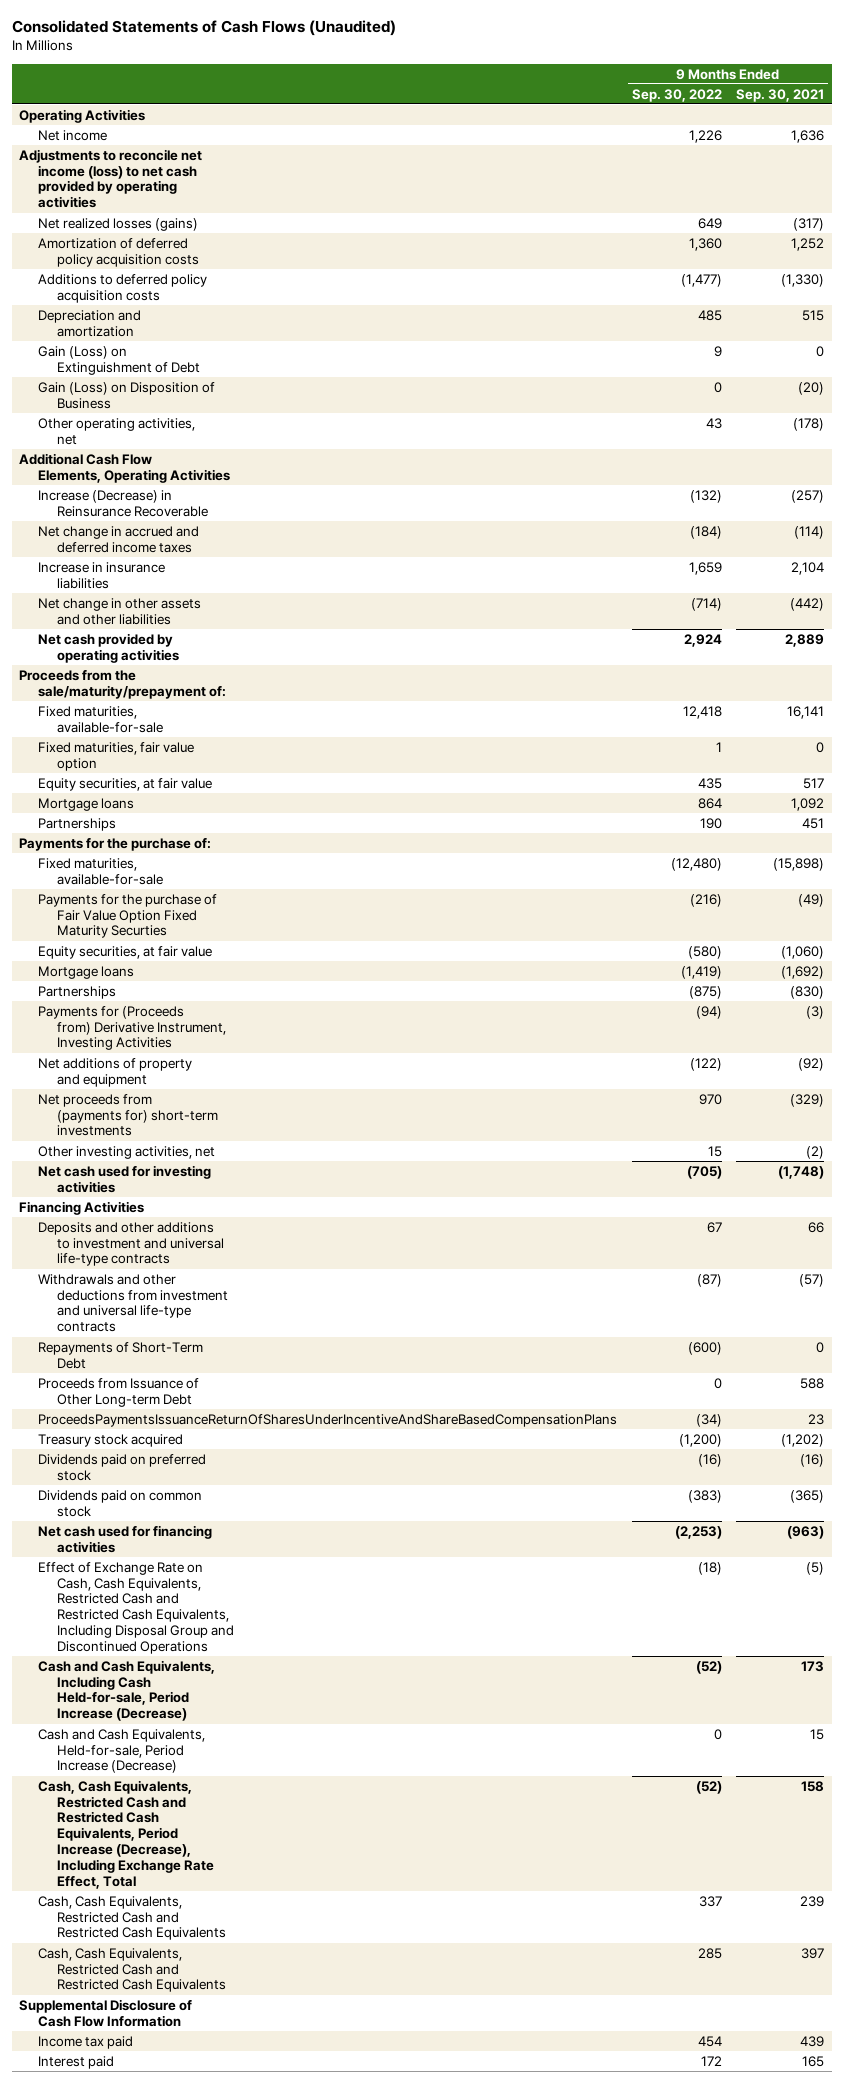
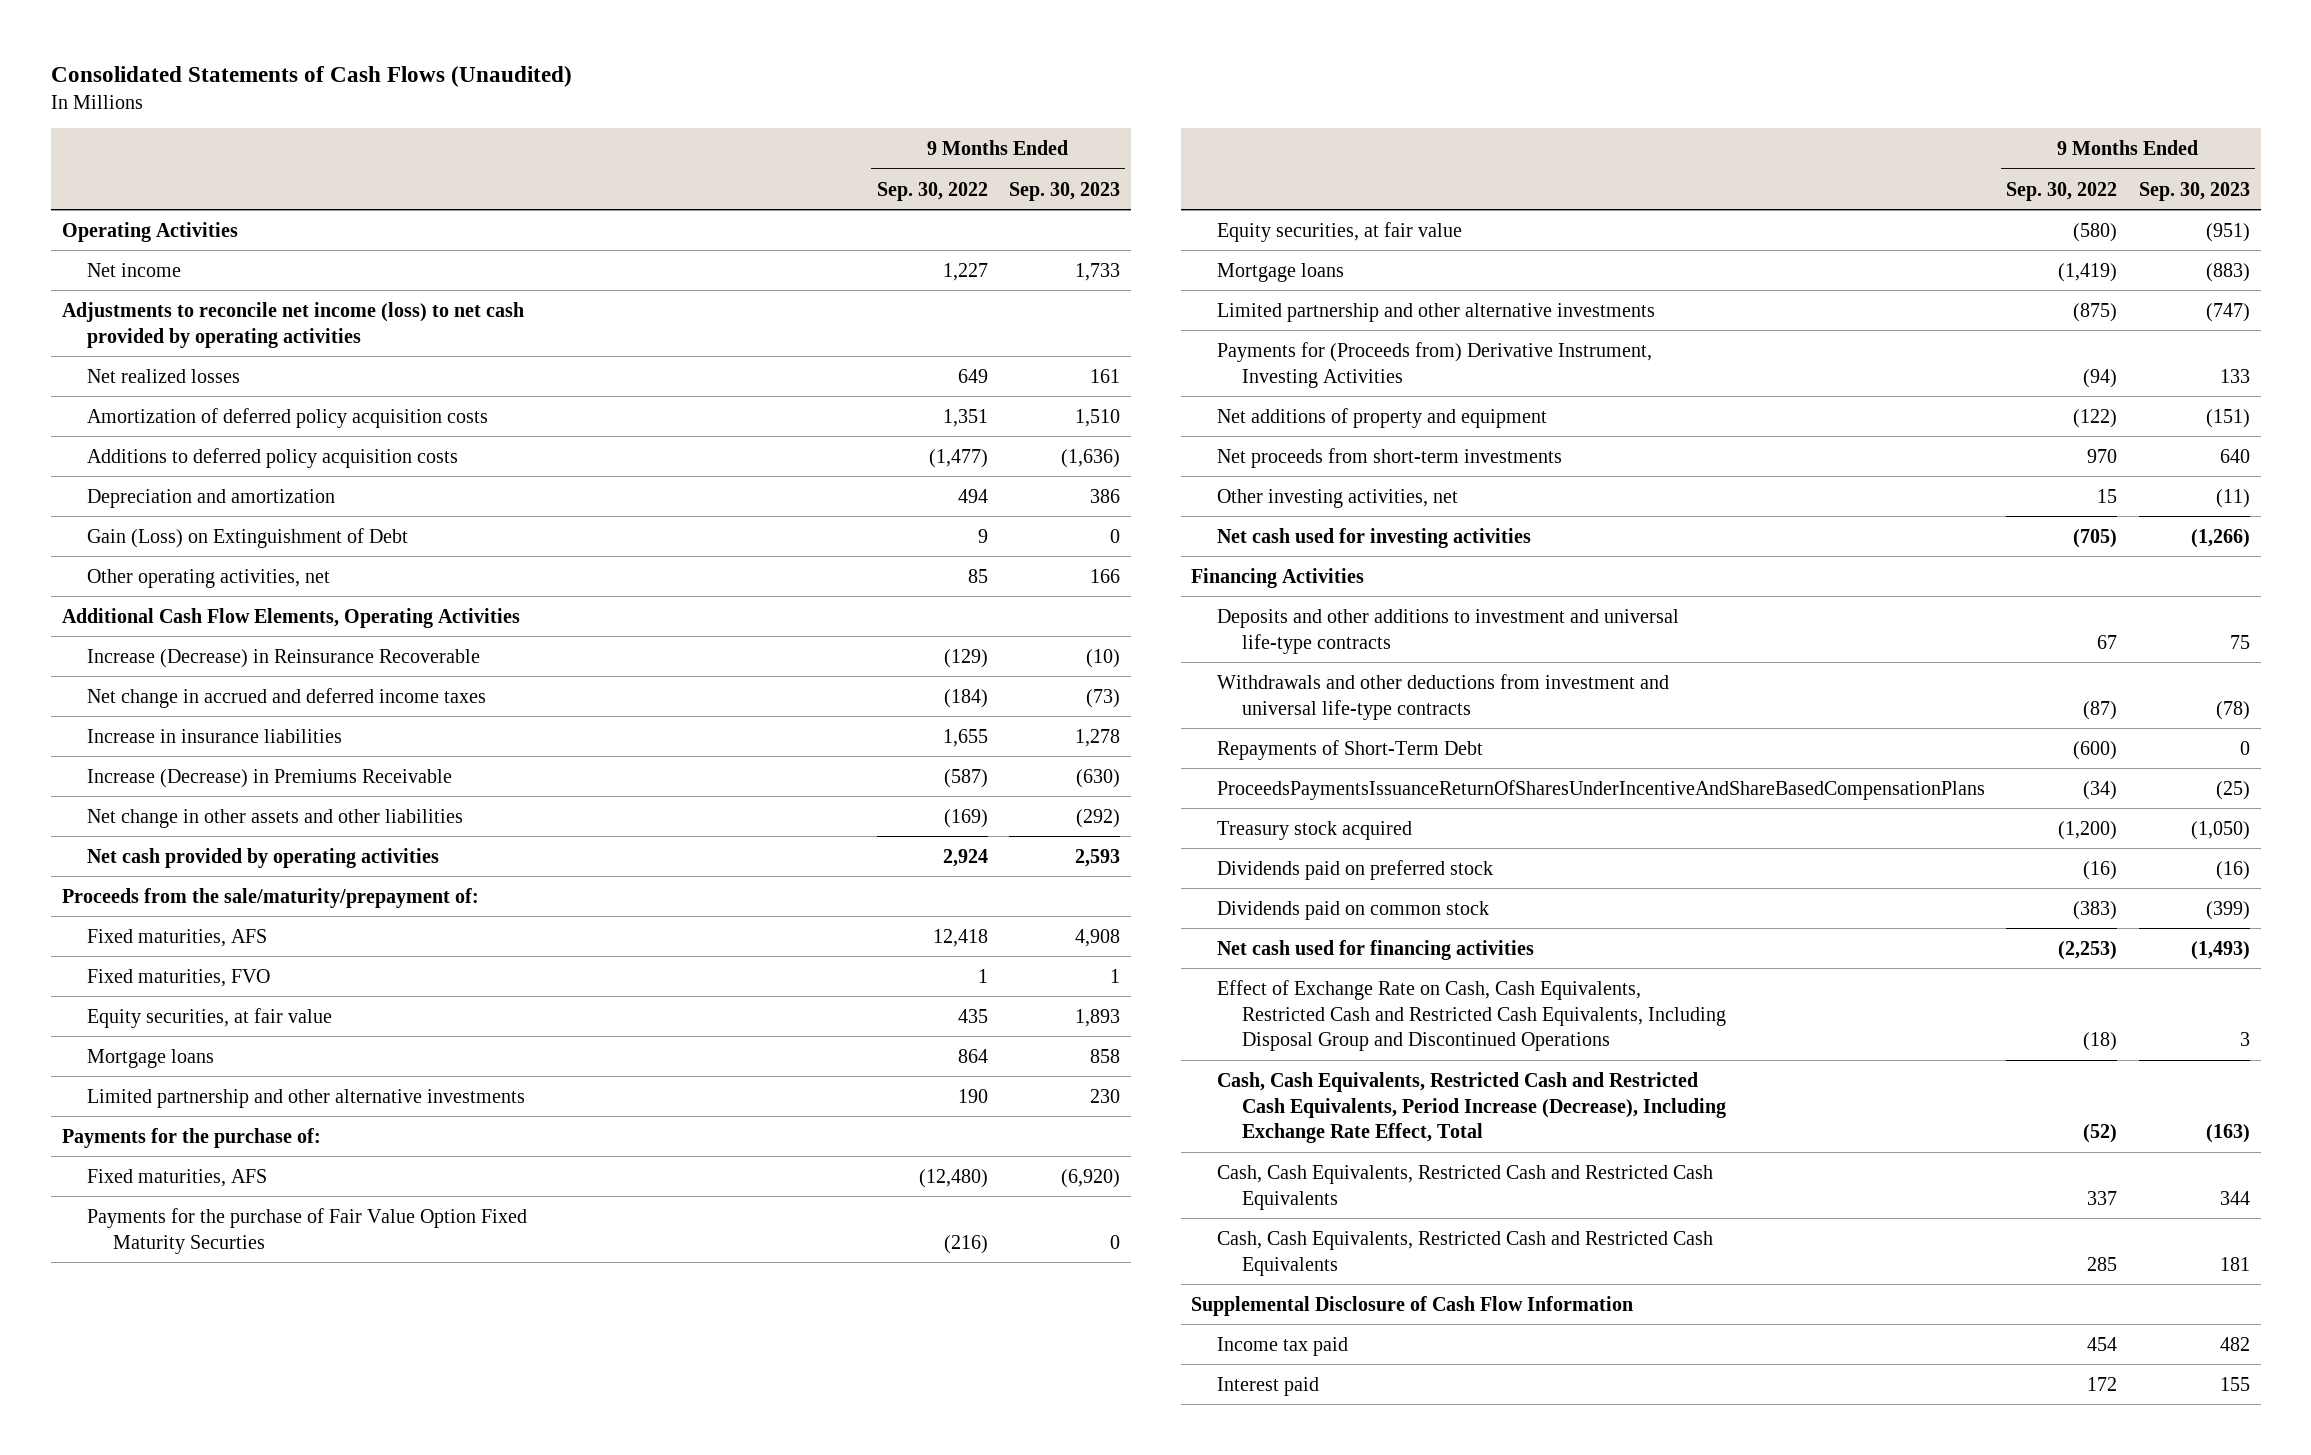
- | 9 Months Ended Sep. 30, 2022 | 9 Months Ended Sep. 30, 2021
+ | 9 Months Ended Sep. 30, 2022 | 9 Months Ended Sep. 30, 2023
- Net income | 1,226 | 1,636
+ Net income | 1,227 | 1,733
- Net realized losses (gains) | 649 | (317)
- Amortization of deferred policy acquisition costs | 1,360 | 1,252
+ Net realized losses | 649 | 161
+ Amortization of deferred policy acquisition costs | 1,351 | 1,510
- Depreciation and amortization | 485 | 515
+ Depreciation and amortization | 494 | 386
- Gain (Loss) on Disposition of Business | 0 | (20)
- Other operating activities, net | 43 | (178)
+ Other operating activities, net | 85 | 166
- Increase (Decrease) in Reinsurance Recoverable | (132) | (257)
+ Increase (Decrease) in Reinsurance Recoverable | (129) | (10)
- Increase in insurance liabilities | 1,659 | 2,104
- Net change in other assets and other liabilities | (714) | (442)
+ Increase in insurance liabilities | 1,655 | 1,278
+ Increase (Decrease) in Premiums Receivable | (587) | (630)
+ Net change in other assets and other liabilities | (169) | (292)
- Fixed maturities, available-for-sale | 12,418 | 16,141
- Fixed maturities, fair value option | 1 | 0
+ Fixed maturities, AFS | 12,418 | 4,908
+ Fixed maturities, FVO | 1 | 1
- Partnerships | 190 | 451
+ Limited partnership and other alternative investments | 190 | 230
- Fixed maturities, available-for-sale | (12,480) | (15,898)
+ Fixed maturities, AFS | (12,480) | (6,920)
- Partnerships | (875) | (830)
+ Limited partnership and other alternative investments | (875) | (747)
- Net proceeds from (payments for) short-term investments | 970 | (329)
+ Net proceeds from short-term investments | 970 | 640
- Proceeds from Issuance of Other Long-term Debt | 0 | 588
- Cash and Cash Equivalents, Including Cash Held-for-sale, Period Increase (Decrease) | (52) | 173
- Cash and Cash Equivalents, Held-for-sale, Period Increase (Decrease) | 0 | 15

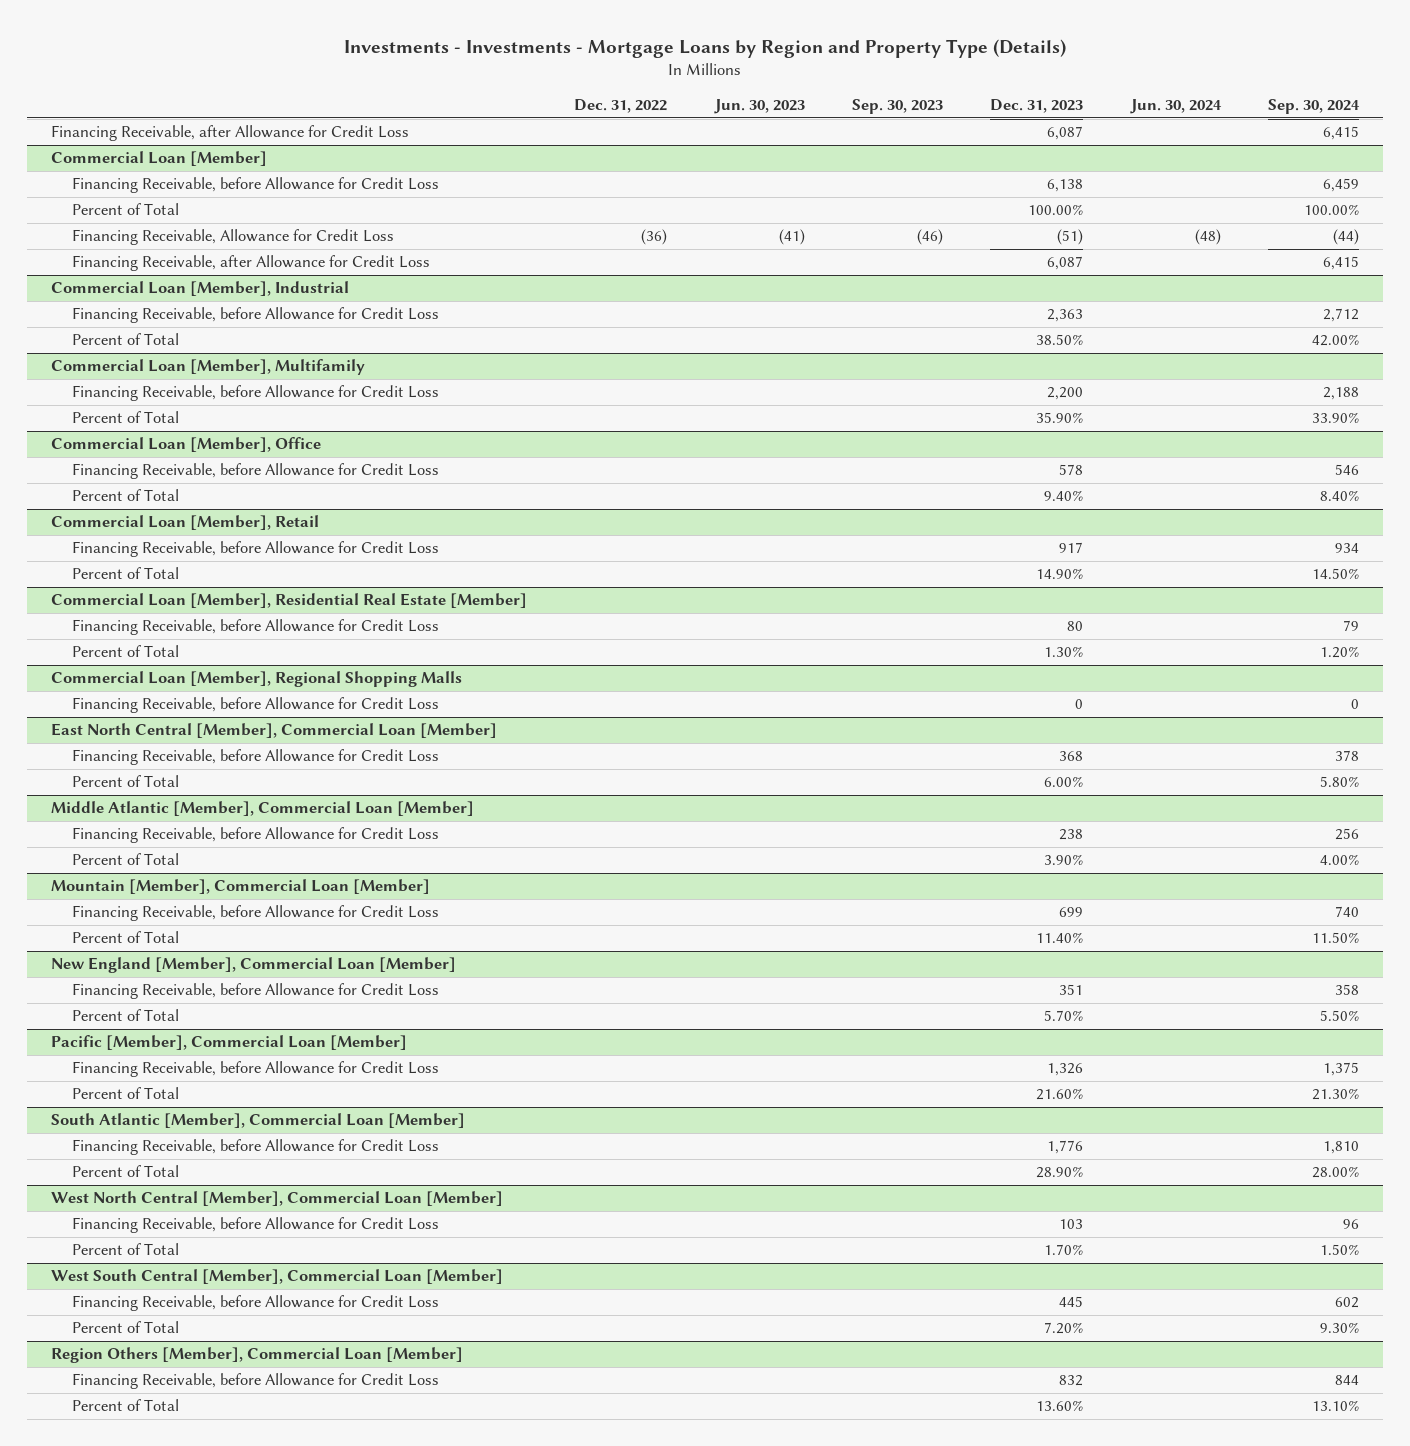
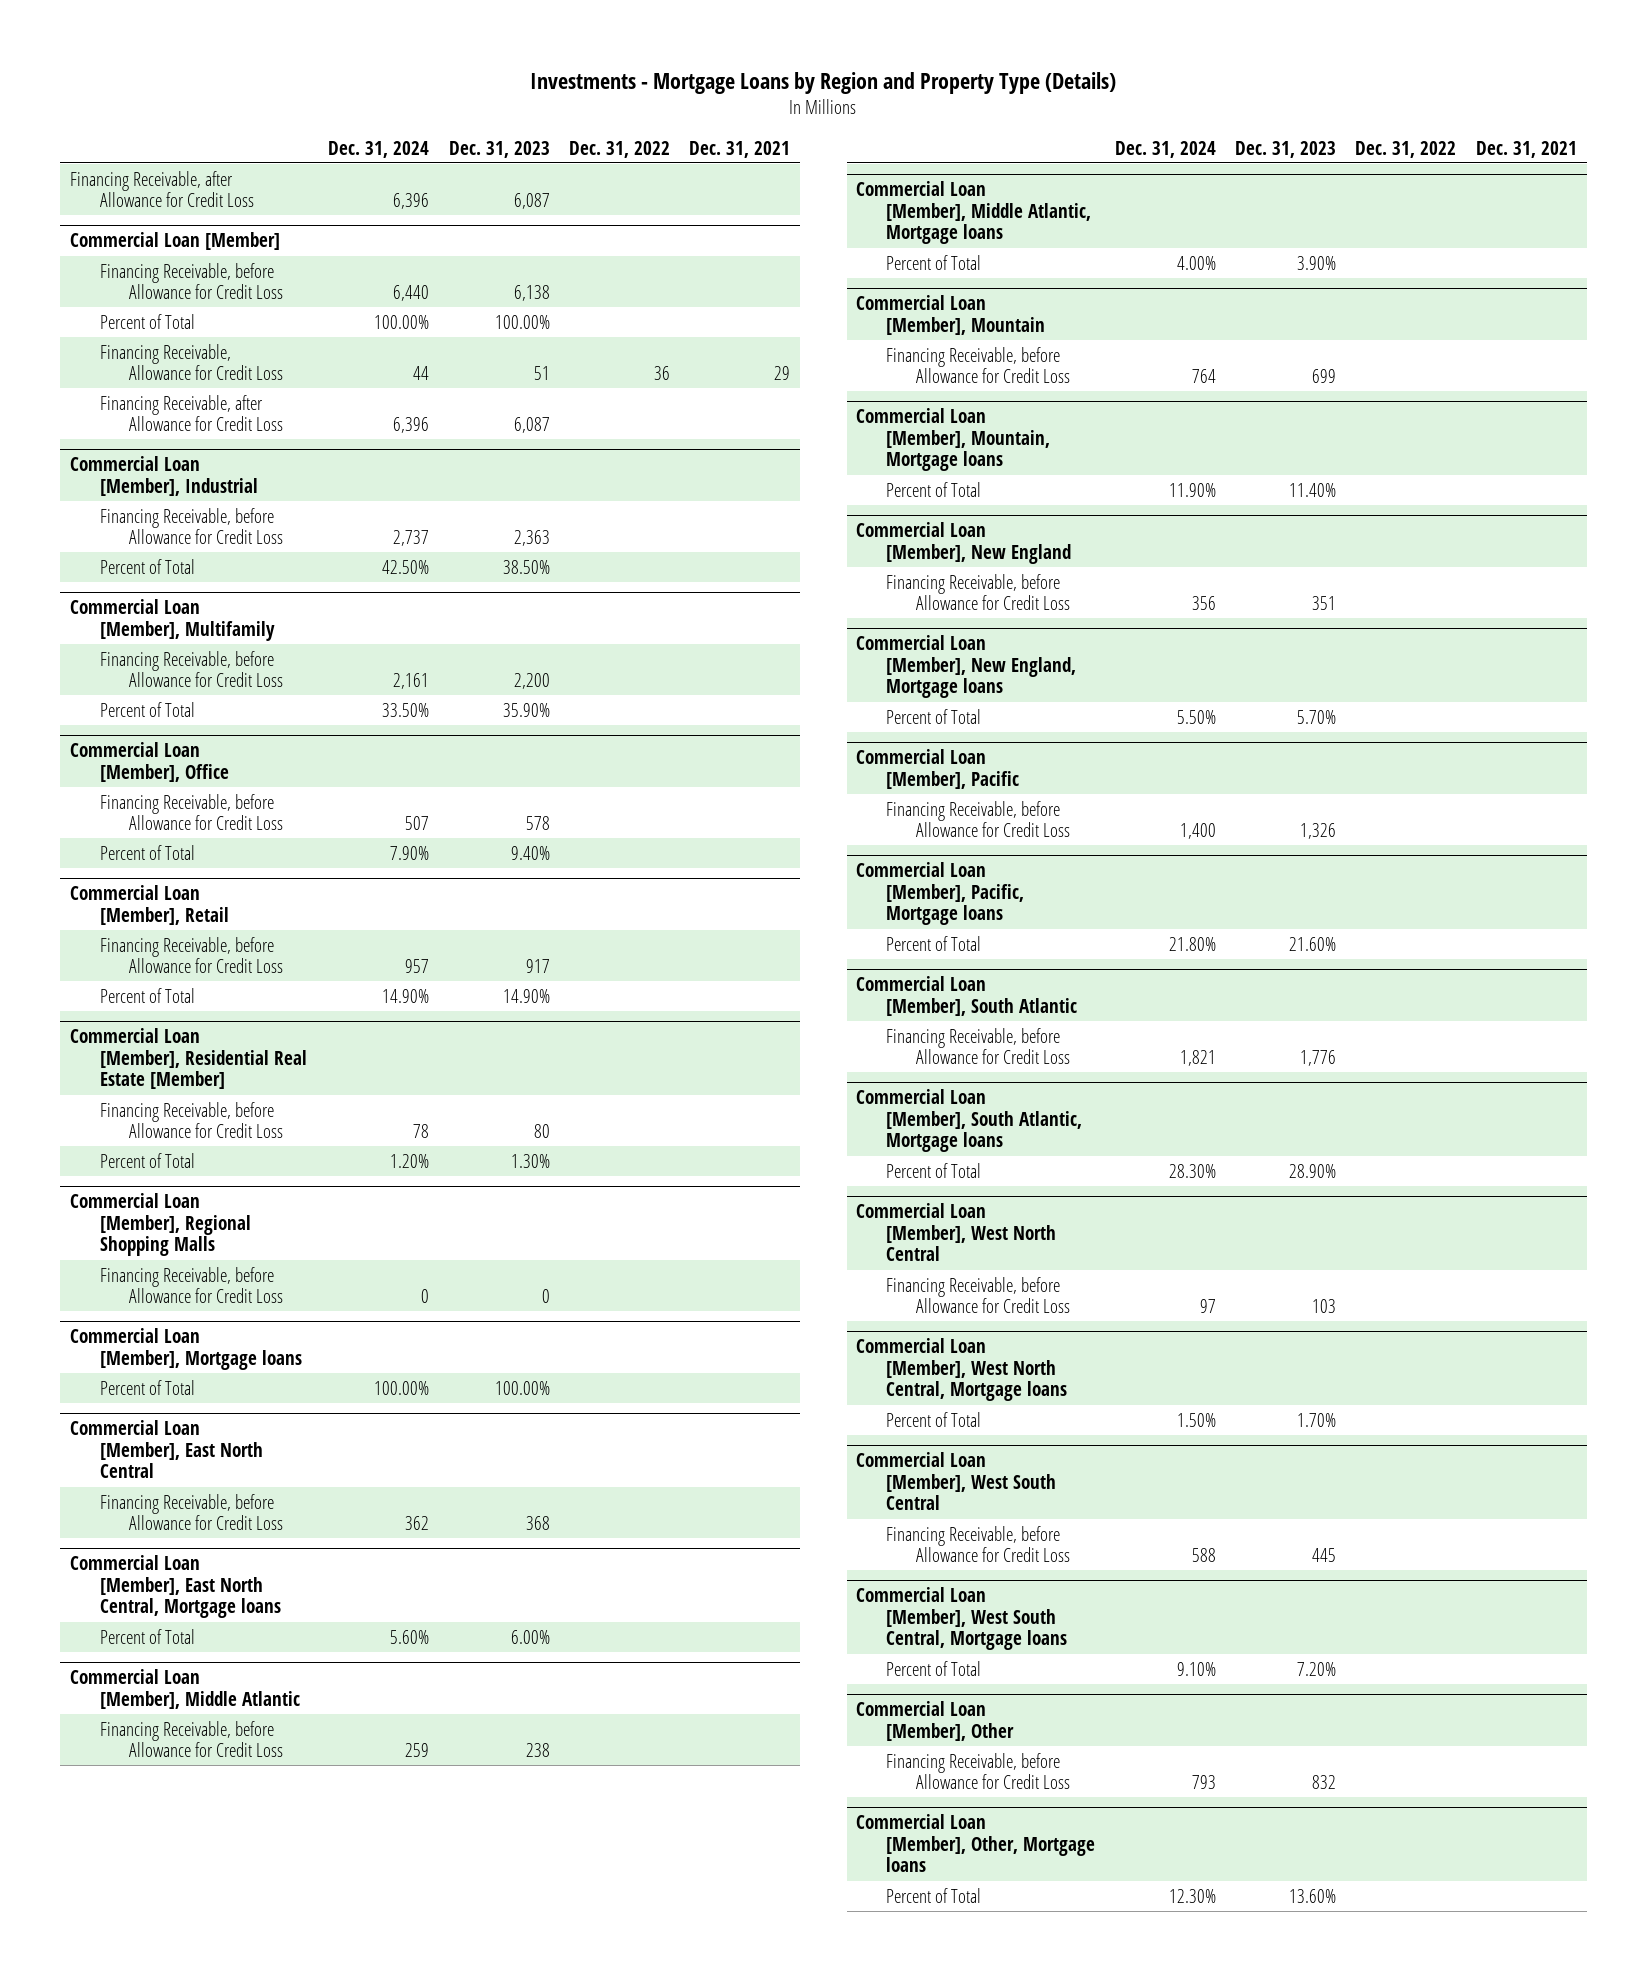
- Investments - Investments - Mortgage Loans by Region and Property Type (Details)
+ Investments - Mortgage Loans by Region and Property Type (Details)
- | Dec. 31, 2022 | Jun. 30, 2023 | Sep. 30, 2023 | Dec. 31, 2023 | Jun. 30, 2024 | Sep. 30, 2024
+ | Dec. 31, 2024 | Dec. 31, 2023 | Dec. 31, 2022 | Dec. 31, 2021
@ Commercial Loan [Member]
- Financing Receivable, Allowance for Credit Loss | (36) | (41) | (46) | (51) | (48) | (44)
+ Financing Receivable, Allowance for Credit Loss | 44 | 51 | 36 | 29
- East North Central [Member], Commercial Loan [Member]
+ Commercial Loan [Member], Mortgage loans
+ Percent of Total | 100.00% | 100.00% | |
+ Commercial Loan [Member], East North Central
+ Commercial Loan [Member], East North Central, Mortgage loans
- Middle Atlantic [Member], Commercial Loan [Member]
+ Commercial Loan [Member], Middle Atlantic
+ Commercial Loan [Member], Middle Atlantic, Mortgage loans
- Mountain [Member], Commercial Loan [Member]
+ Commercial Loan [Member], Mountain
+ Commercial Loan [Member], Mountain, Mortgage loans
- New England [Member], Commercial Loan [Member]
+ Commercial Loan [Member], New England
+ Commercial Loan [Member], New England, Mortgage loans
- Pacific [Member], Commercial Loan [Member]
+ Commercial Loan [Member], Pacific
+ Commercial Loan [Member], Pacific, Mortgage loans
- South Atlantic [Member], Commercial Loan [Member]
+ Commercial Loan [Member], South Atlantic
+ Commercial Loan [Member], South Atlantic, Mortgage loans
- West North Central [Member], Commercial Loan [Member]
+ Commercial Loan [Member], West North Central
+ Commercial Loan [Member], West North Central, Mortgage loans
- West South Central [Member], Commercial Loan [Member]
+ Commercial Loan [Member], West South Central
+ Commercial Loan [Member], West South Central, Mortgage loans
- Region Others [Member], Commercial Loan [Member]
+ Commercial Loan [Member], Other
+ Commercial Loan [Member], Other, Mortgage loans

